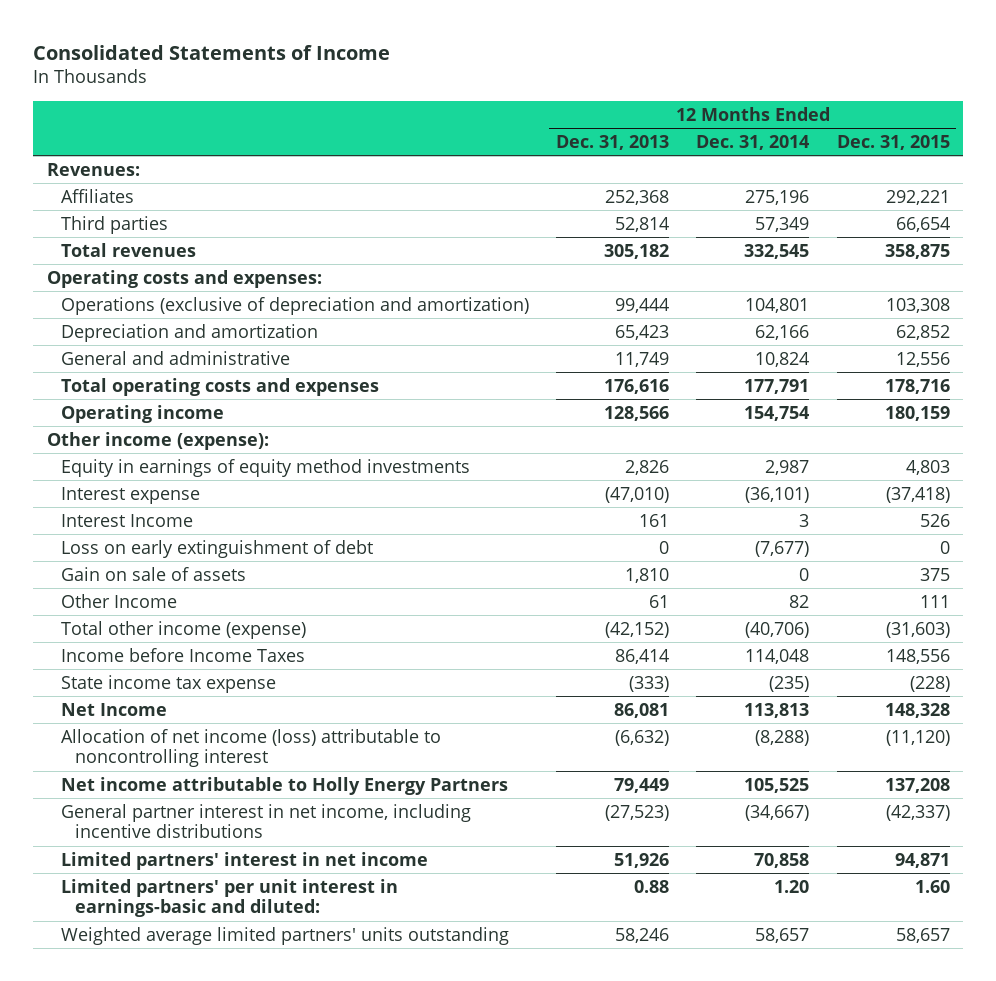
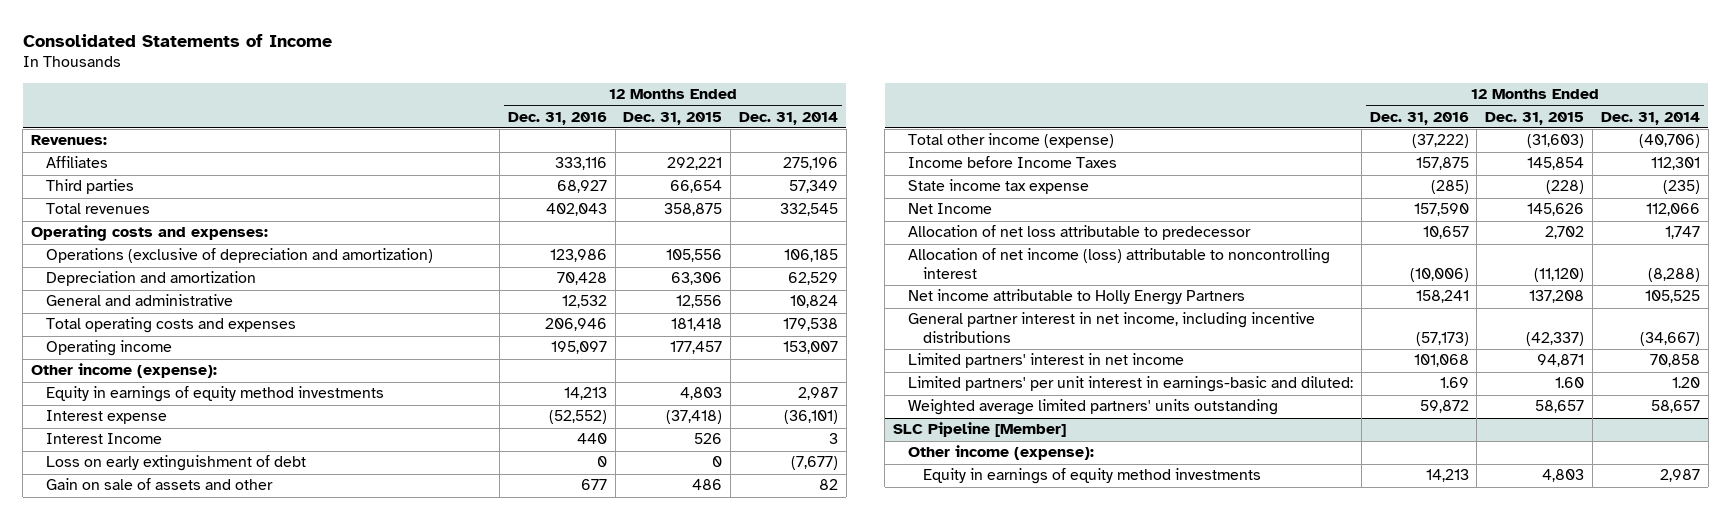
- | 12 Months Ended Dec. 31, 2013 | 12 Months Ended Dec. 31, 2014 | 12 Months Ended Dec. 31, 2015
+ | 12 Months Ended Dec. 31, 2016 | 12 Months Ended Dec. 31, 2015 | 12 Months Ended Dec. 31, 2014
- Operations (exclusive of depreciation and amortization) | 99,444 | 104,801 | 103,308
- Depreciation and amortization | 65,423 | 62,166 | 62,852
+ Operations (exclusive of depreciation and amortization) | 123,986 | 105,556 | 106,185
+ Depreciation and amortization | 70,428 | 63,306 | 62,529
- Total operating costs and expenses | 176,616 | 177,791 | 178,716
- Operating income | 128,566 | 154,754 | 180,159
+ Total operating costs and expenses | 206,946 | 181,418 | 179,538
+ Operating income | 195,097 | 177,457 | 153,007
- Gain on sale of assets | 1,810 | 0 | 375
- Other Income | 61 | 82 | 111
+ Gain on sale of assets and other | 677 | 486 | 82
- Income before Income Taxes | 86,414 | 114,048 | 148,556
+ Income before Income Taxes | 157,875 | 145,854 | 112,301
- Net Income | 86,081 | 113,813 | 148,328
+ Net Income | 157,590 | 145,626 | 112,066
+ Allocation of net loss attributable to predecessor | 10,657 | 2,702 | 1,747
+ SLC Pipeline [Member]
+ Other income (expense):
+ Equity in earnings of equity method investments | 14,213 | 4,803 | 2,987

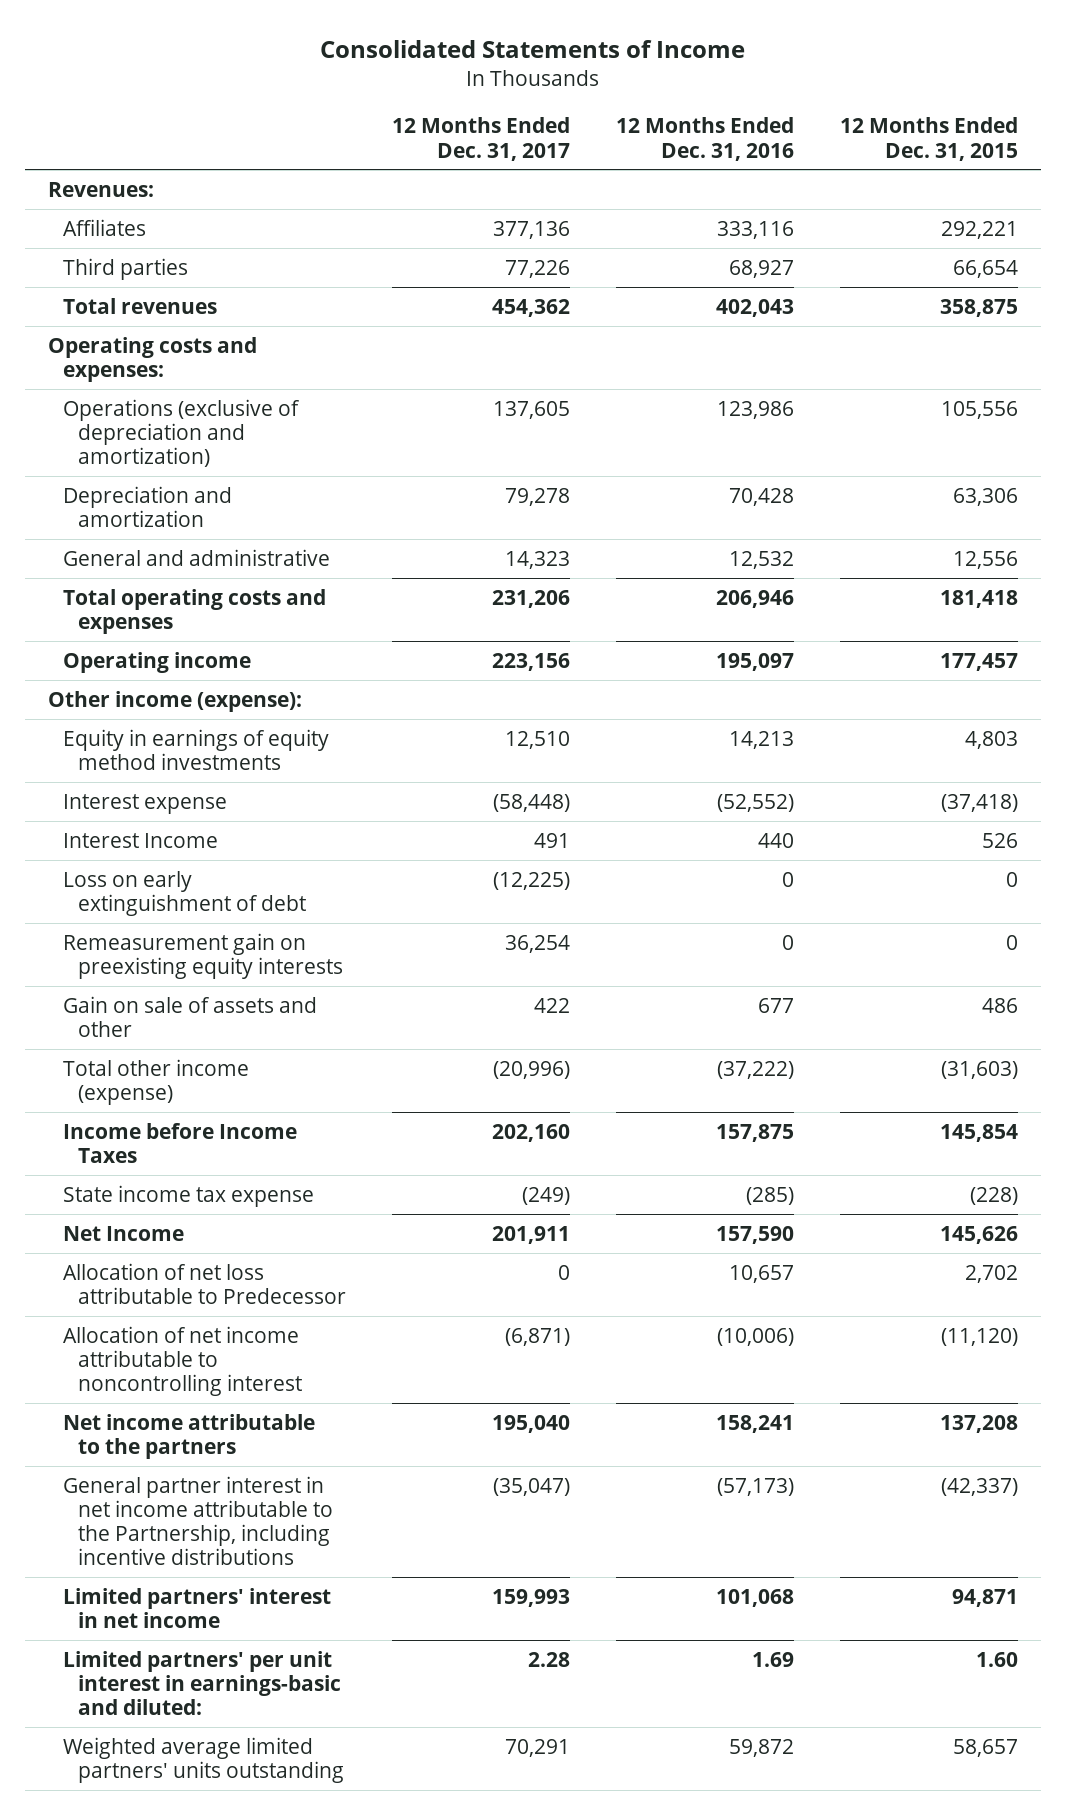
- | 12 Months Ended Dec. 31, 2016 | 12 Months Ended Dec. 31, 2015 | 12 Months Ended Dec. 31, 2014
+ | 12 Months Ended Dec. 31, 2017 | 12 Months Ended Dec. 31, 2016 | 12 Months Ended Dec. 31, 2015
+ Remeasurement gain on preexisting equity interests | 36,254 | 0 | 0
- Allocation of net loss attributable to predecessor | 10,657 | 2,702 | 1,747
- Allocation of net income (loss) attributable to noncontrolling interest | (10,006) | (11,120) | (8,288)
- Net income attributable to Holly Energy Partners | 158,241 | 137,208 | 105,525
- General partner interest in net income, including incentive distributions | (57,173) | (42,337) | (34,667)
+ Allocation of net loss attributable to Predecessor | 0 | 10,657 | 2,702
+ Allocation of net income attributable to noncontrolling interest | (6,871) | (10,006) | (11,120)
+ Net income attributable to the partners | 195,040 | 158,241 | 137,208
+ General partner interest in net income attributable to the Partnership, including incentive distributions | (35,047) | (57,173) | (42,337)
- SLC Pipeline [Member]
- Other income (expense):
- Equity in earnings of equity method investments | 14,213 | 4,803 | 2,987

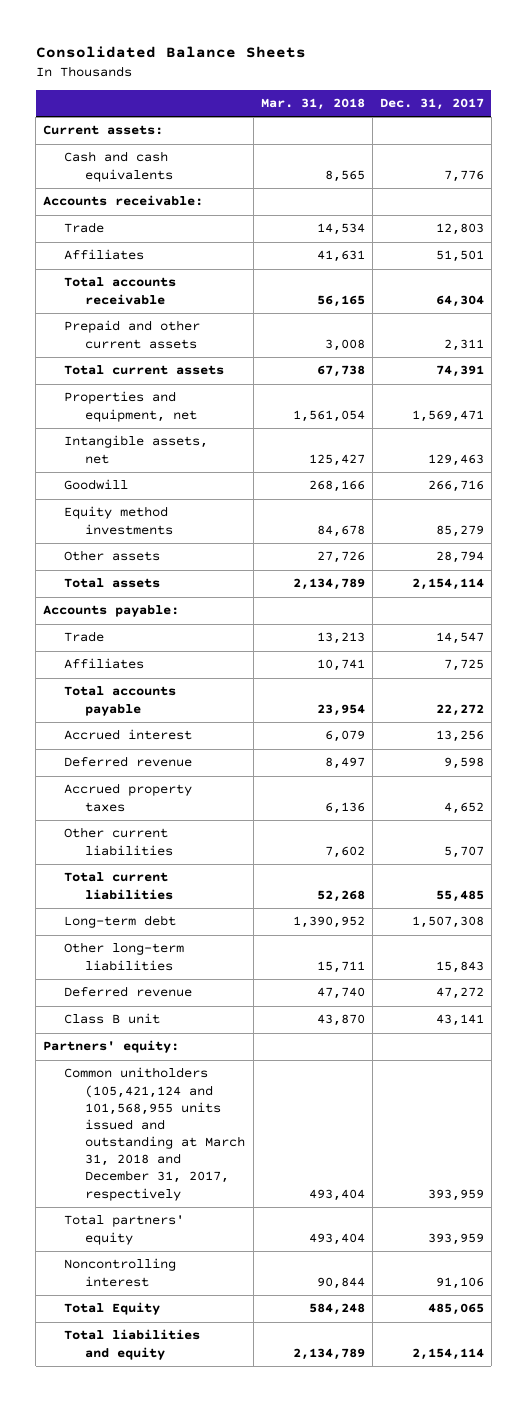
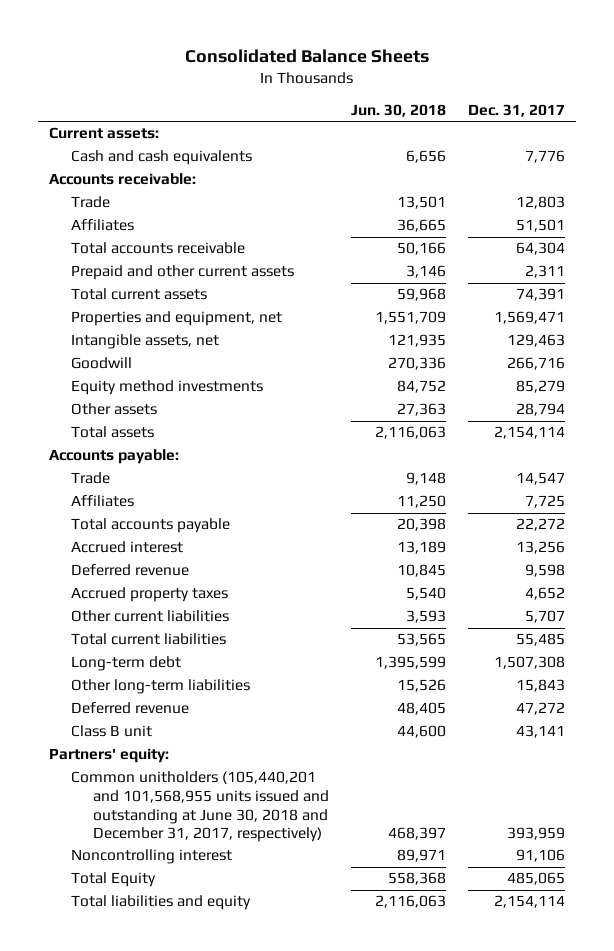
- | Mar. 31, 2018 | Dec. 31, 2017
+ | Jun. 30, 2018 | Dec. 31, 2017
- Common unitholders (105,421,124 and 101,568,955 units issued and outstanding at March 31, 2018 and December 31, 2017, respectively | 493,404 | 393,959
- Total partners' equity | 493,404 | 393,959
+ Common unitholders (105,440,201 and 101,568,955 units issued and outstanding at June 30, 2018 and December 31, 2017, respectively) | 468,397 | 393,959

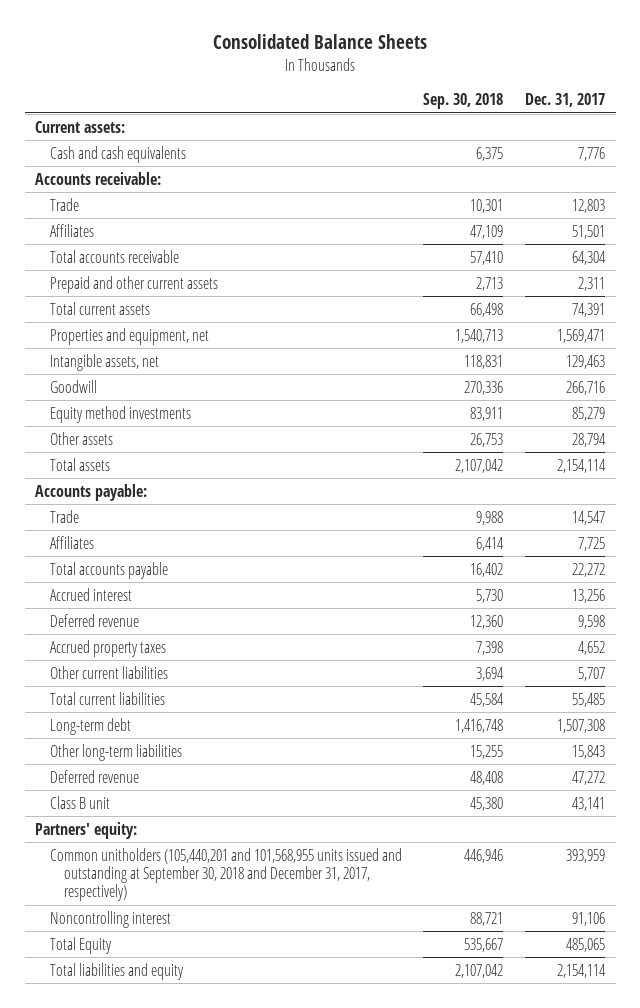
- | Jun. 30, 2018 | Dec. 31, 2017
+ | Sep. 30, 2018 | Dec. 31, 2017
- Common unitholders (105,440,201 and 101,568,955 units issued and outstanding at June 30, 2018 and December 31, 2017, respectively) | 468,397 | 393,959
+ Common unitholders (105,440,201 and 101,568,955 units issued and outstanding at September 30, 2018 and December 31, 2017, respectively) | 446,946 | 393,959

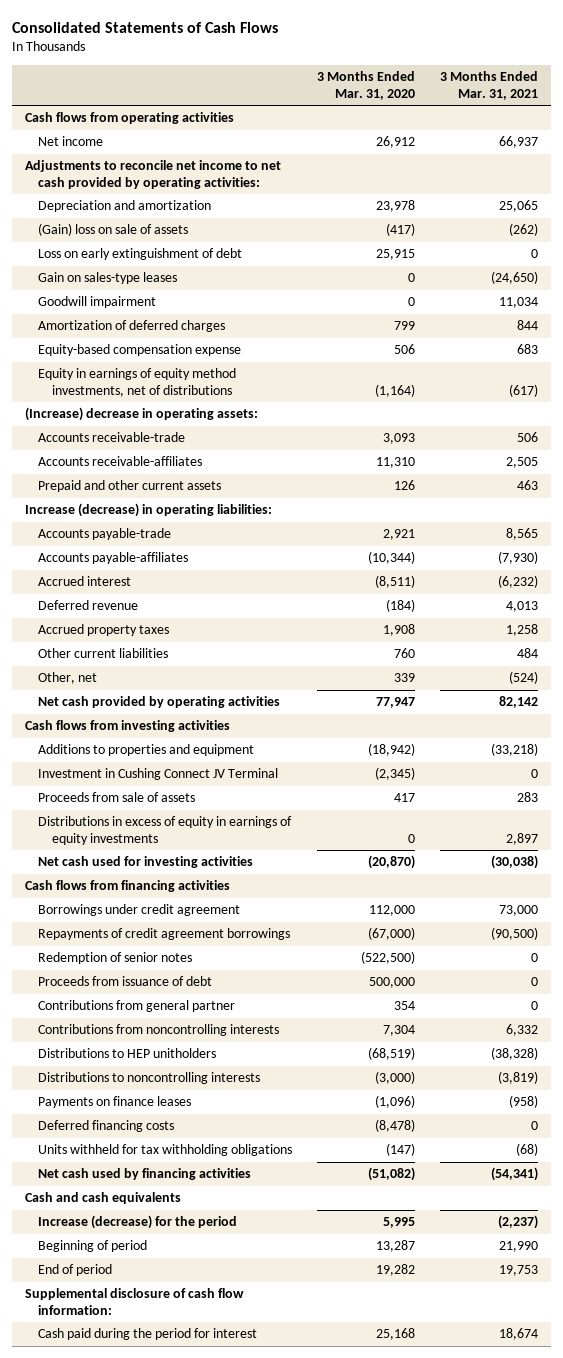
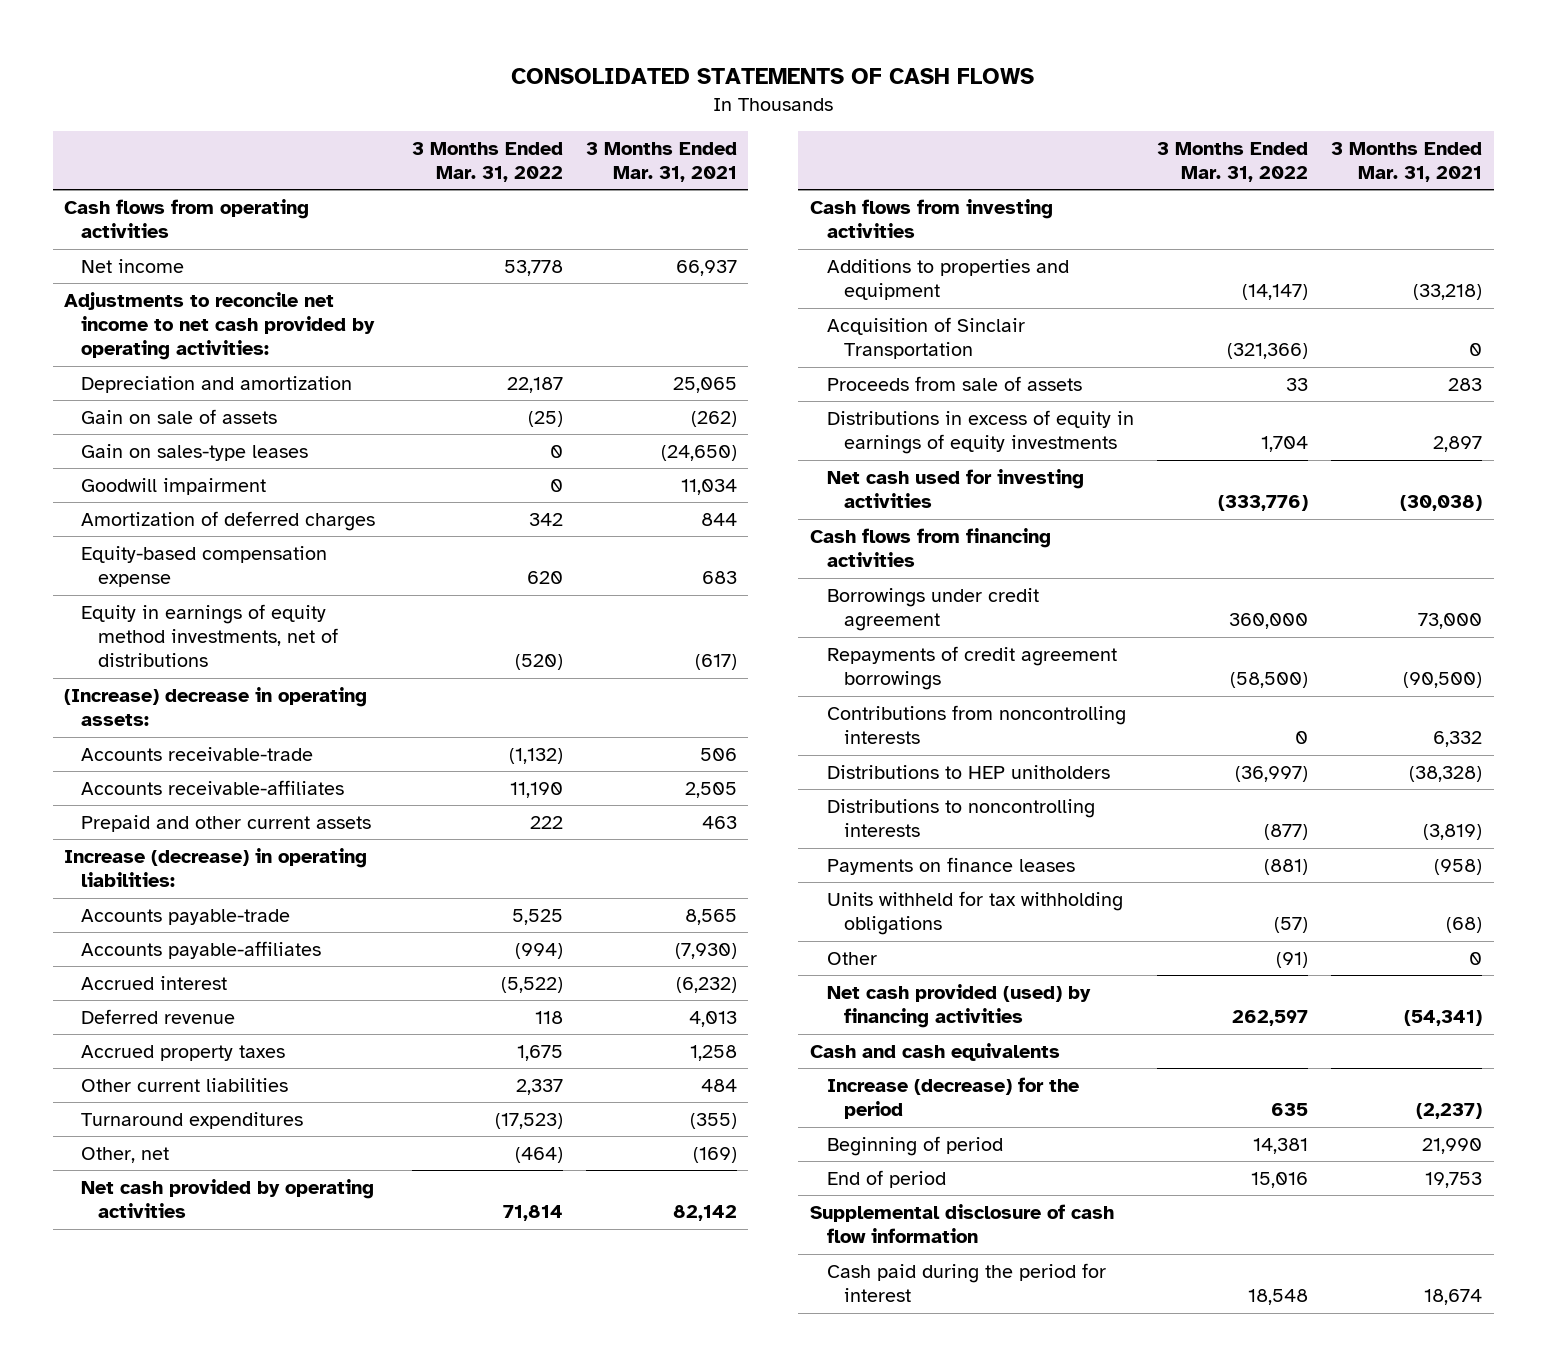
- Consolidated Statements of Cash Flows
+ CONSOLIDATED STATEMENTS OF CASH FLOWS
- | 3 Months Ended Mar. 31, 2020 | 3 Months Ended Mar. 31, 2021
+ | 3 Months Ended Mar. 31, 2022 | 3 Months Ended Mar. 31, 2021
- (Gain) loss on sale of assets | (417) | (262)
- Loss on early extinguishment of debt | 25,915 | 0
+ Gain on sale of assets | (25) | (262)
- Other, net | 339 | (524)
+ Turnaround expenditures | (17,523) | (355)
+ Other, net | (464) | (169)
- Investment in Cushing Connect JV Terminal | (2,345) | 0
+ Acquisition of Sinclair Transportation | (321,366) | 0
- Redemption of senior notes | (522,500) | 0
- Proceeds from issuance of debt | 500,000 | 0
- Contributions from general partner | 354 | 0
- Deferred financing costs | (8,478) | 0
- Net cash used by financing activities | (51,082) | (54,341)
+ Other | (91) | 0
+ Net cash provided (used) by financing activities | 262,597 | (54,341)
- Supplemental disclosure of cash flow information:
+ Supplemental disclosure of cash flow information

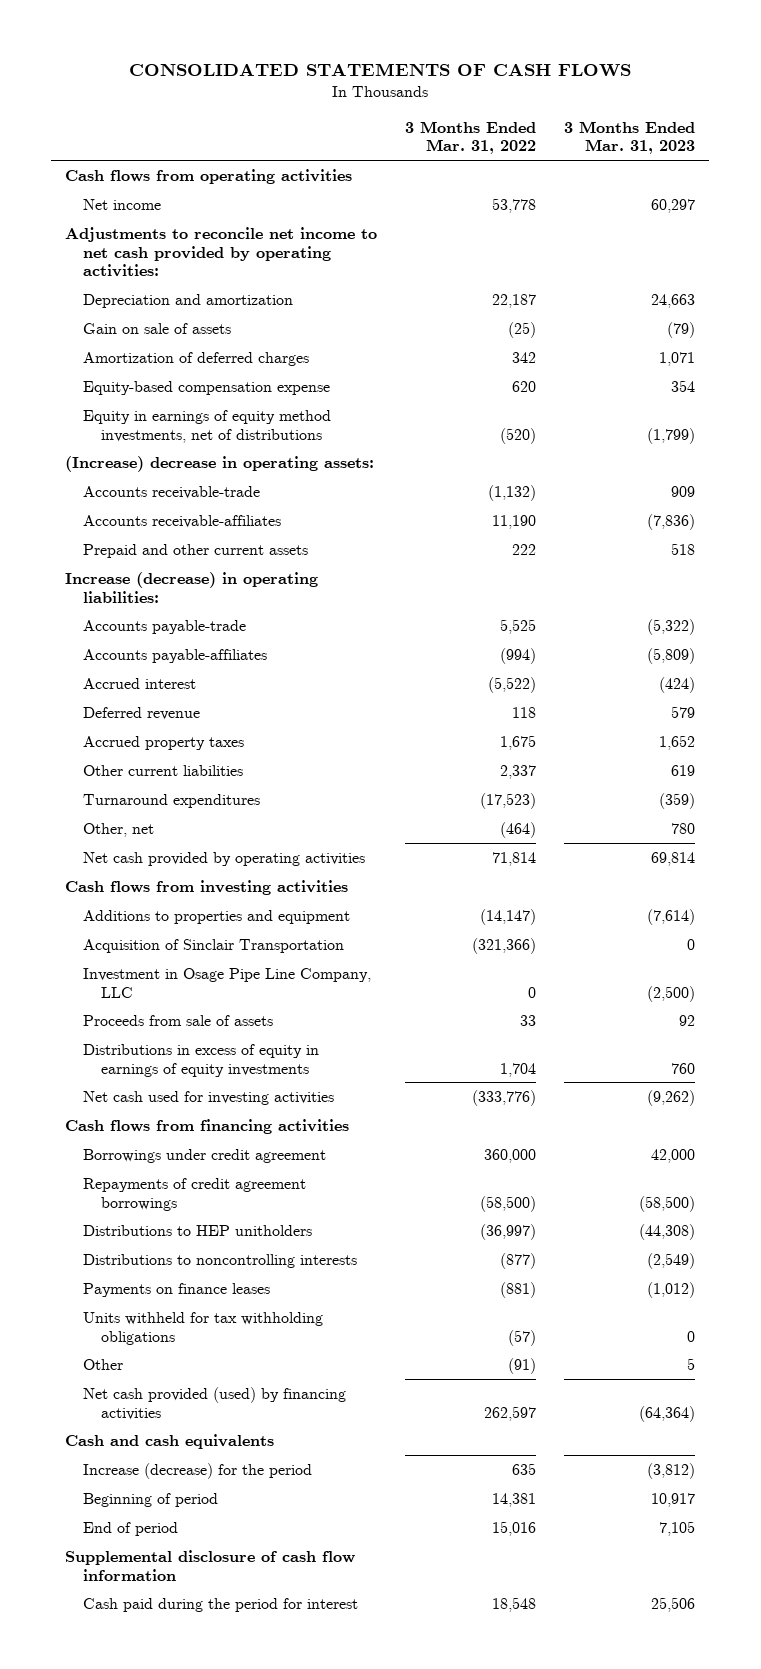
- | 3 Months Ended Mar. 31, 2022 | 3 Months Ended Mar. 31, 2021
+ | 3 Months Ended Mar. 31, 2022 | 3 Months Ended Mar. 31, 2023
- Gain on sales-type leases | 0 | (24,650)
- Goodwill impairment | 0 | 11,034
+ Investment in Osage Pipe Line Company, LLC | 0 | (2,500)
- Contributions from noncontrolling interests | 0 | 6,332

